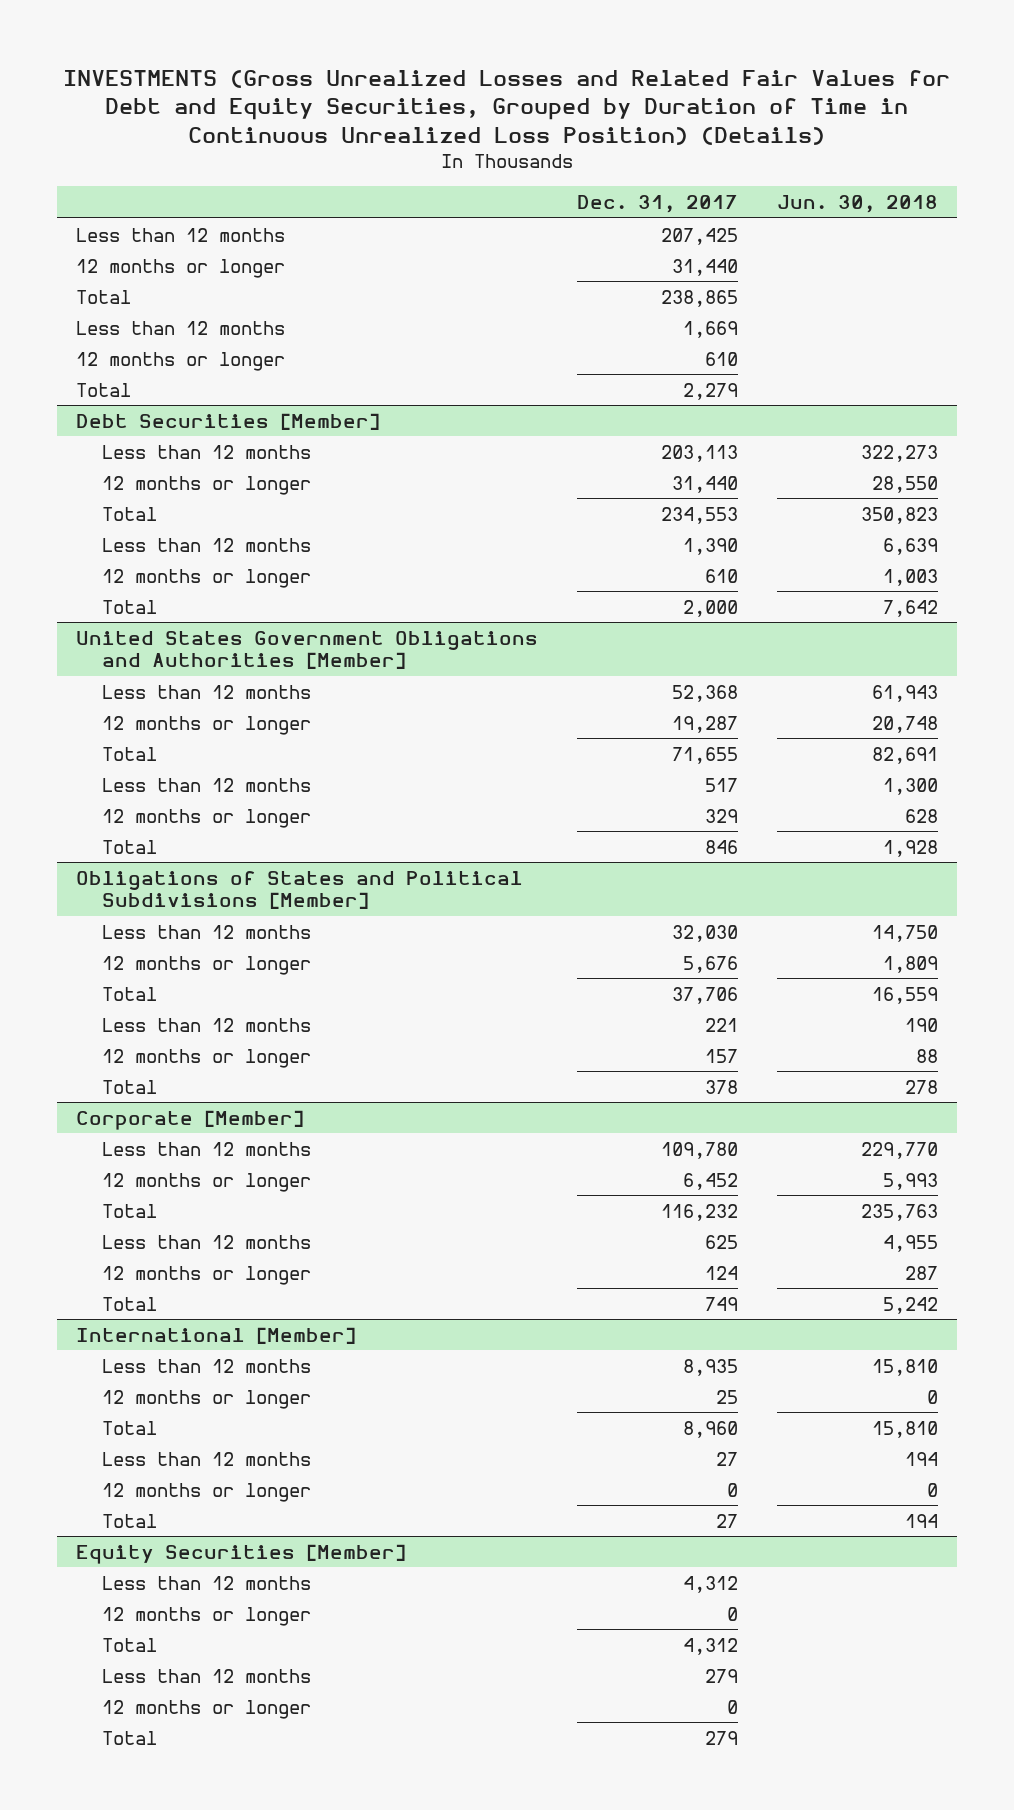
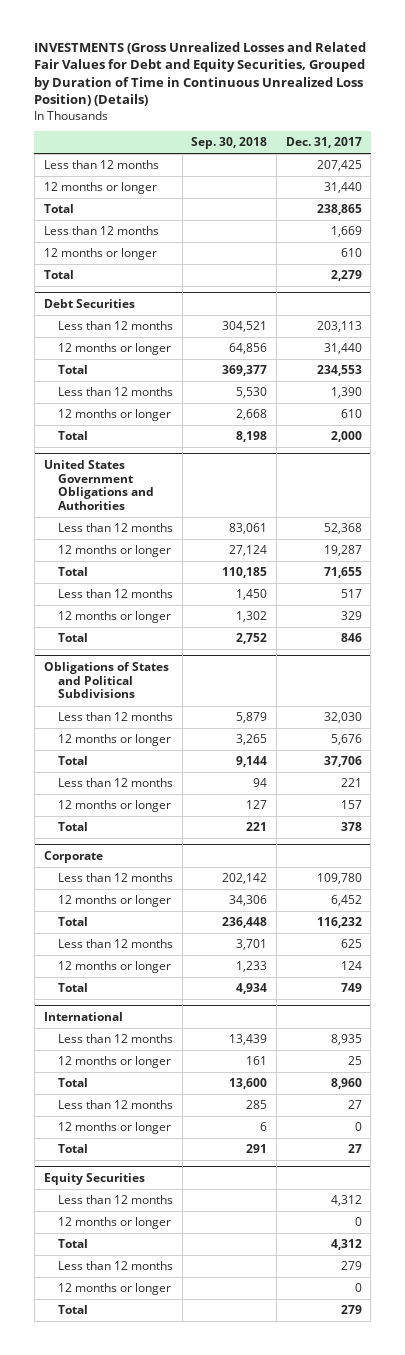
- | Dec. 31, 2017 | Jun. 30, 2018
+ | Sep. 30, 2018 | Dec. 31, 2017
- Debt Securities [Member]
+ Debt Securities
- United States Government Obligations and Authorities [Member]
+ United States Government Obligations and Authorities
- Obligations of States and Political Subdivisions [Member]
+ Obligations of States and Political Subdivisions
- Corporate [Member]
+ Corporate
- International [Member]
+ International
- Equity Securities [Member]
+ Equity Securities

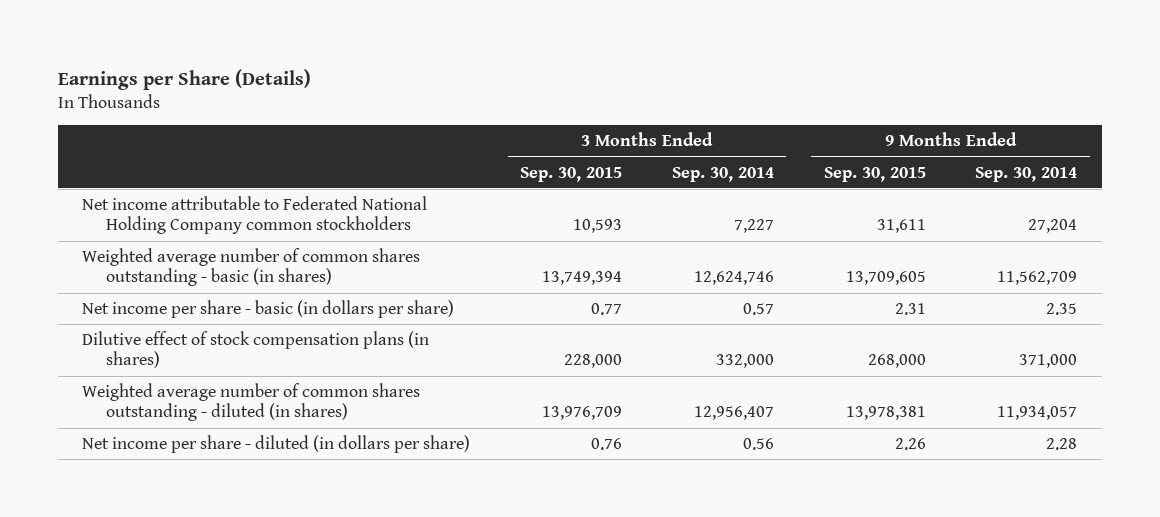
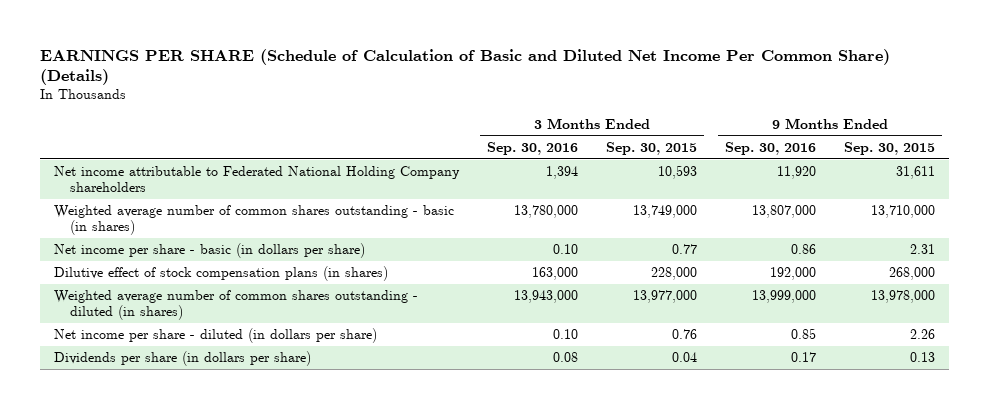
- Earnings per Share (Details)
+ EARNINGS PER SHARE (Schedule of Calculation of Basic and Diluted Net Income Per Common Share) (Details)
- | 3 Months Ended Sep. 30, 2015 | 3 Months Ended Sep. 30, 2014 | 9 Months Ended Sep. 30, 2015 | 9 Months Ended Sep. 30, 2014
+ | 3 Months Ended Sep. 30, 2016 | 3 Months Ended Sep. 30, 2015 | 9 Months Ended Sep. 30, 2016 | 9 Months Ended Sep. 30, 2015
- Net income attributable to Federated National Holding Company common stockholders | 10,593 | 7,227 | 31,611 | 27,204
- Weighted average number of common shares outstanding - basic (in shares) | 13,749,394 | 12,624,746 | 13,709,605 | 11,562,709
+ Net income attributable to Federated National Holding Company shareholders | 1,394 | 10,593 | 11,920 | 31,611
+ Weighted average number of common shares outstanding - basic (in shares) | 13,780,000 | 13,749,000 | 13,807,000 | 13,710,000
- Weighted average number of common shares outstanding - diluted (in shares) | 13,976,709 | 12,956,407 | 13,978,381 | 11,934,057
+ Weighted average number of common shares outstanding - diluted (in shares) | 13,943,000 | 13,977,000 | 13,999,000 | 13,978,000
+ Dividends per share (in dollars per share) | 0.08 | 0.04 | 0.17 | 0.13

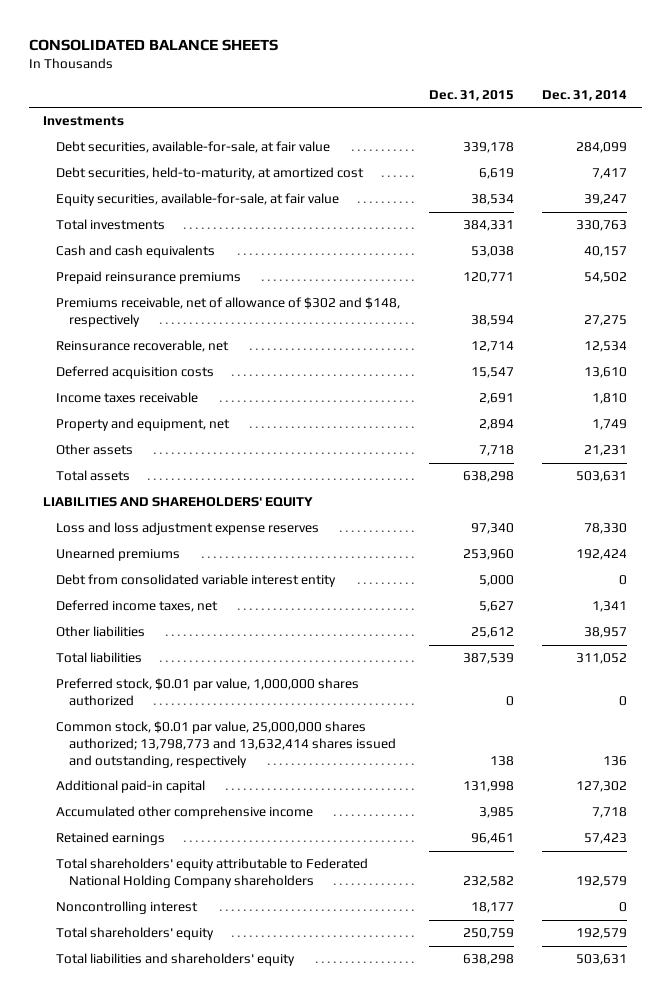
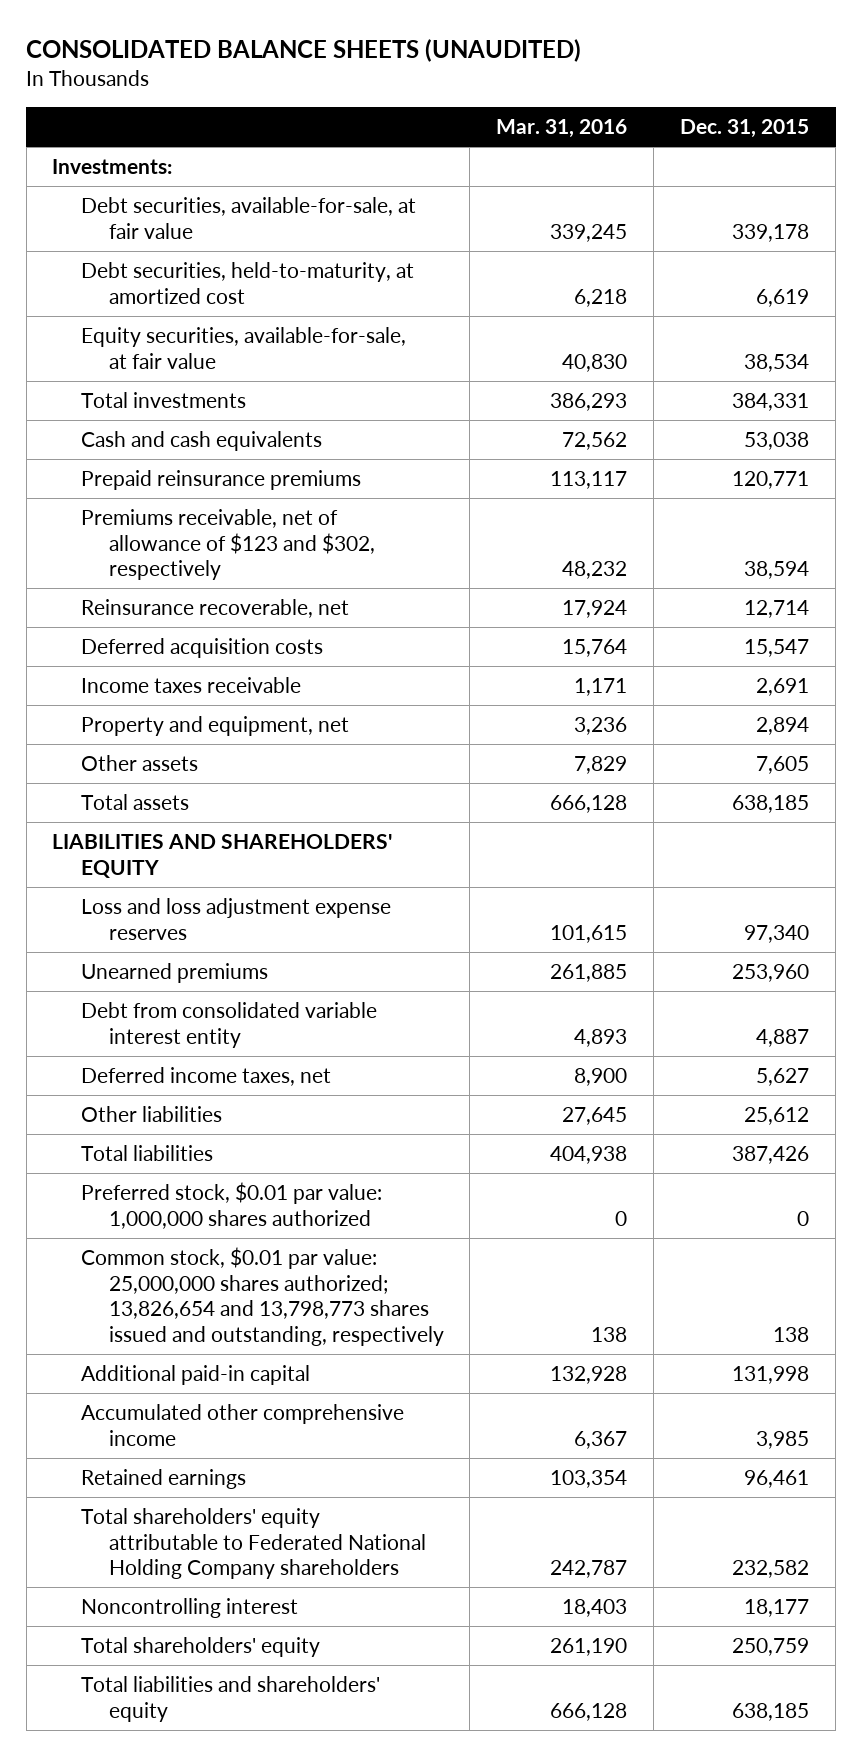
- CONSOLIDATED BALANCE SHEETS
+ CONSOLIDATED BALANCE SHEETS (UNAUDITED)
- | Dec. 31, 2015 | Dec. 31, 2014
+ | Mar. 31, 2016 | Dec. 31, 2015
- Investments
+ Investments:
- Premiums receivable, net of allowance of $302 and $148, respectively | 38,594 | 27,275
+ Premiums receivable, net of allowance of $123 and $302, respectively | 48,232 | 38,594
- Other assets | 7,718 | 21,231
- Total assets | 638,298 | 503,631
+ Other assets | 7,829 | 7,605
+ Total assets | 666,128 | 638,185
- Debt from consolidated variable interest entity | 5,000 | 0
+ Debt from consolidated variable interest entity | 4,893 | 4,887
- Total liabilities | 387,539 | 311,052
- Preferred stock, $0.01 par value, 1,000,000 shares authorized | 0 | 0
- Common stock, $0.01 par value, 25,000,000 shares authorized; 13,798,773 and 13,632,414 shares issued and outstanding, respectively | 138 | 136
+ Total liabilities | 404,938 | 387,426
+ Preferred stock, $0.01 par value: 1,000,000 shares authorized | 0 | 0
+ Common stock, $0.01 par value: 25,000,000 shares authorized; 13,826,654 and 13,798,773 shares issued and outstanding, respectively | 138 | 138
- Total liabilities and shareholders' equity | 638,298 | 503,631
+ Total liabilities and shareholders' equity | 666,128 | 638,185

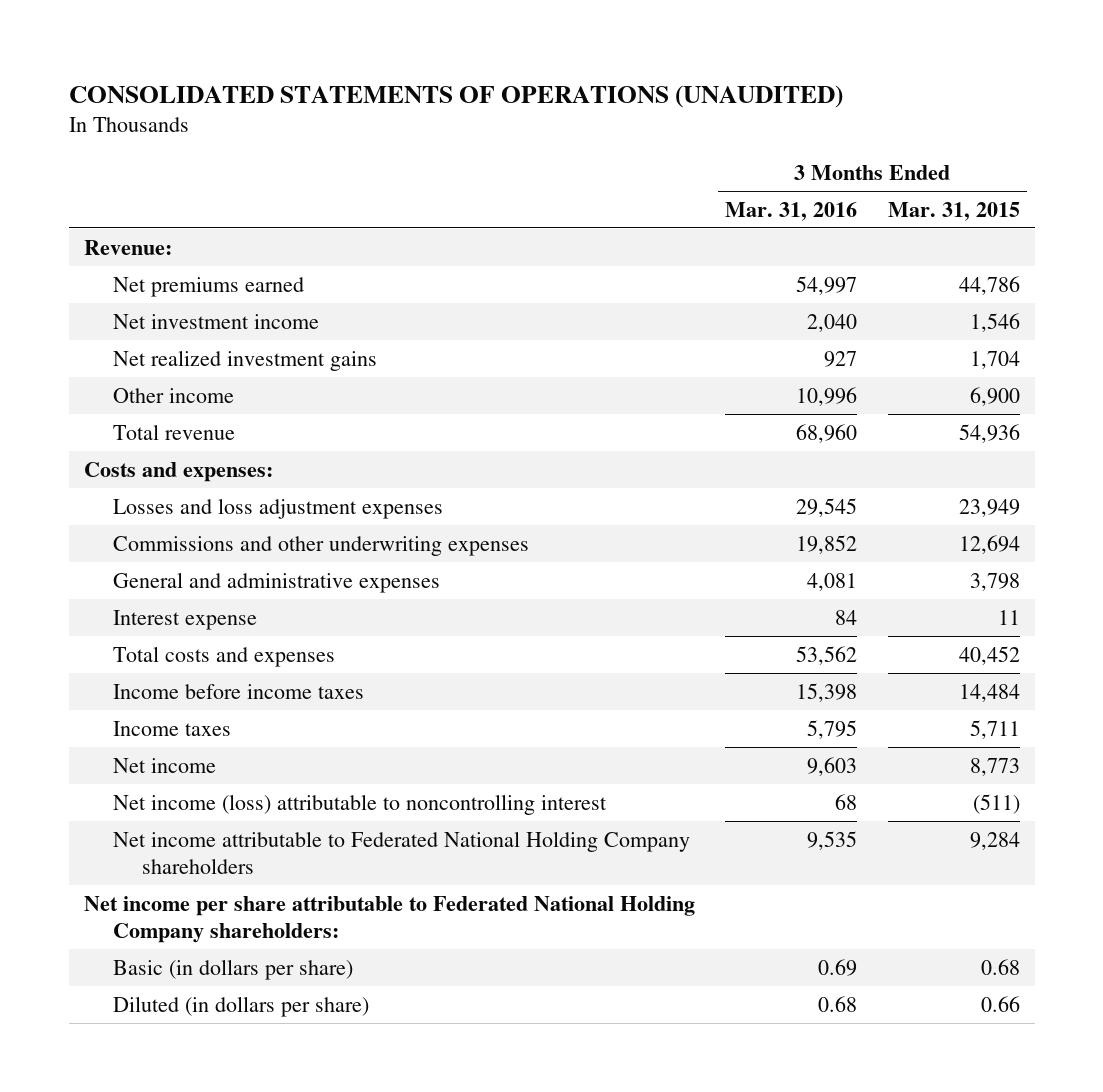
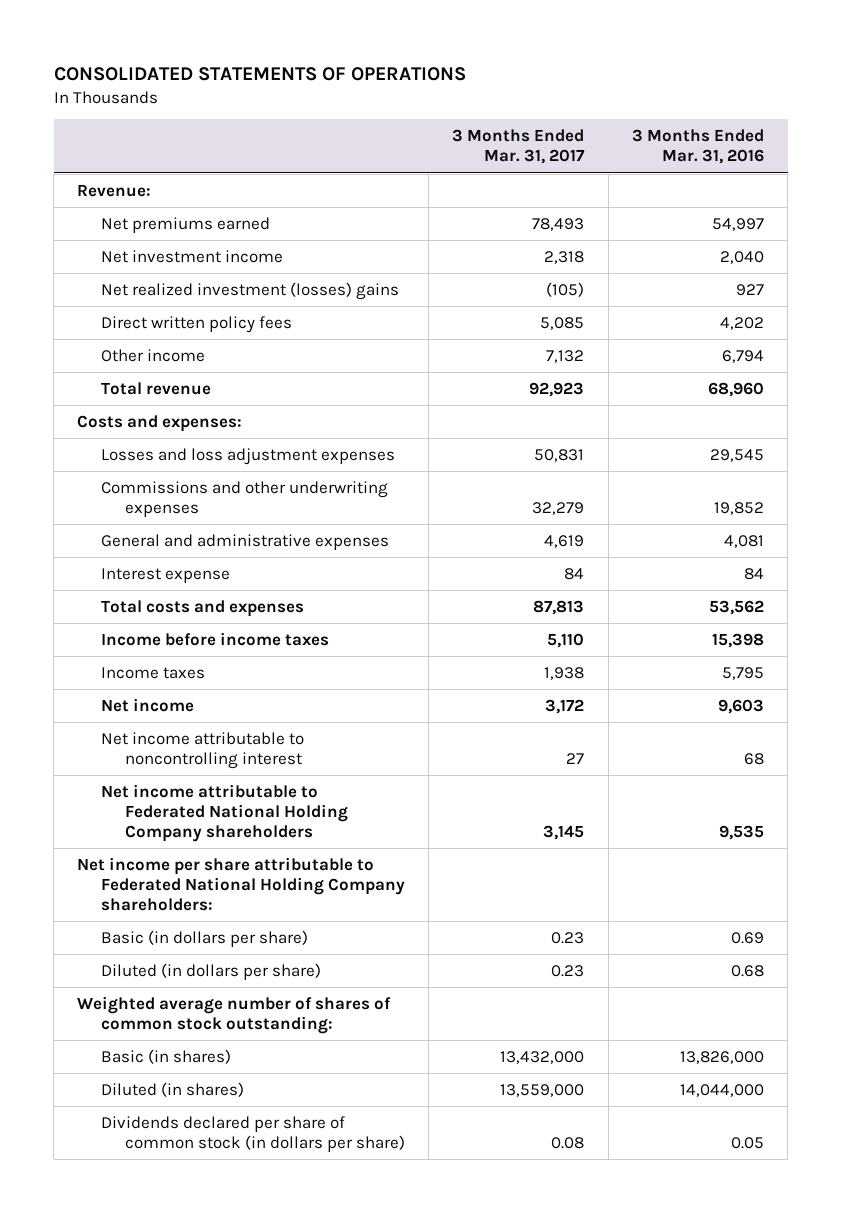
- CONSOLIDATED STATEMENTS OF OPERATIONS (UNAUDITED)
+ CONSOLIDATED STATEMENTS OF OPERATIONS
- | 3 Months Ended Mar. 31, 2016 | 3 Months Ended Mar. 31, 2015
+ | 3 Months Ended Mar. 31, 2017 | 3 Months Ended Mar. 31, 2016
- Net realized investment gains | 927 | 1,704
- Other income | 10,996 | 6,900
+ Net realized investment (losses) gains | (105) | 927
+ Direct written policy fees | 5,085 | 4,202
+ Other income | 7,132 | 6,794
- Net income (loss) attributable to noncontrolling interest | 68 | (511)
+ Net income attributable to noncontrolling interest | 27 | 68
+ Weighted average number of shares of common stock outstanding:
+ Basic (in shares) | 13,432,000 | 13,826,000
+ Diluted (in shares) | 13,559,000 | 14,044,000
+ Dividends declared per share of common stock (in dollars per share) | 0.08 | 0.05

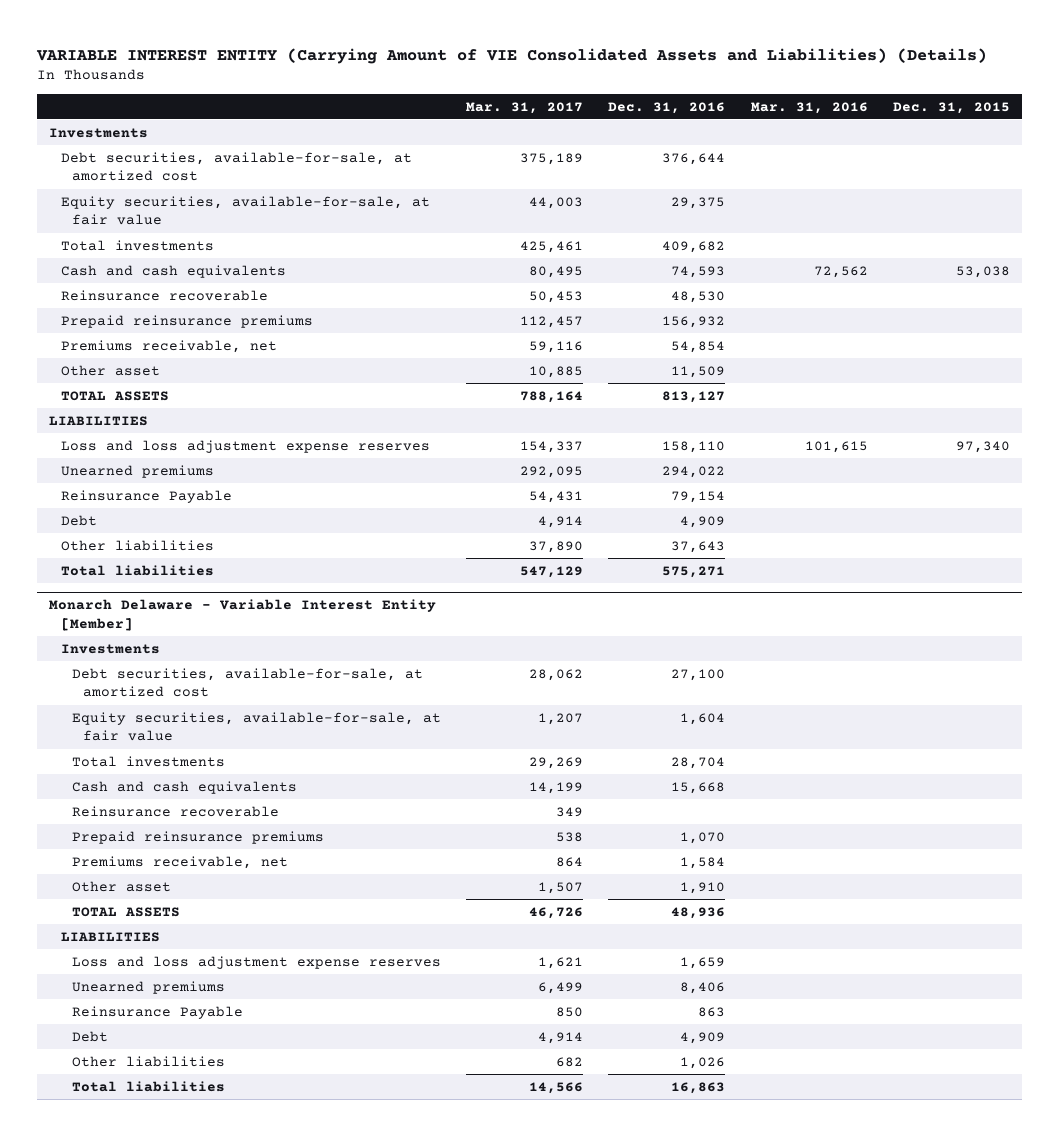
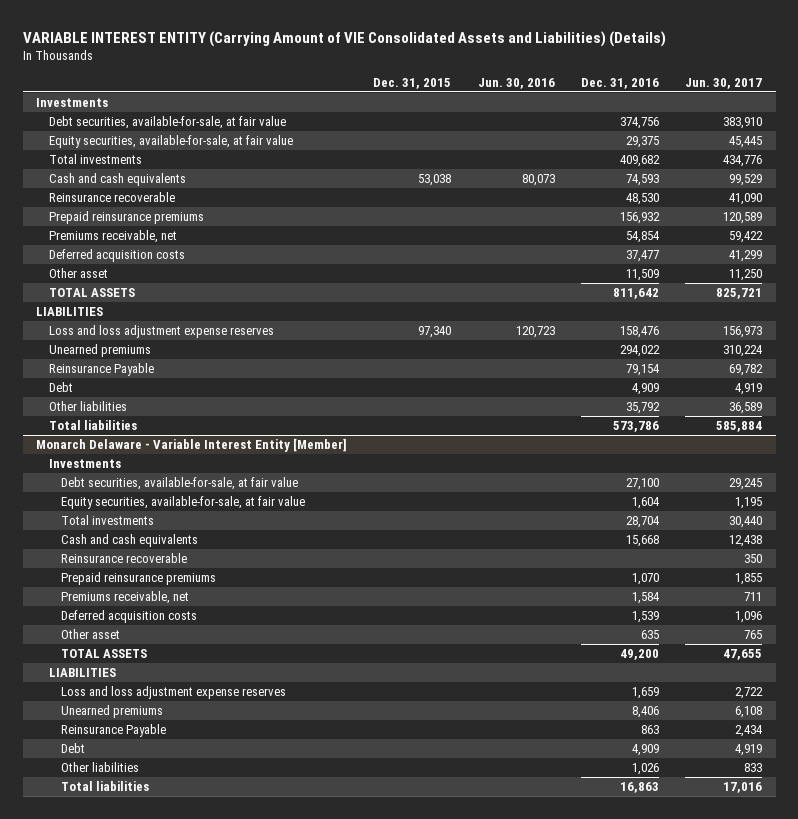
- | Mar. 31, 2017 | Dec. 31, 2016 | Mar. 31, 2016 | Dec. 31, 2015
+ | Dec. 31, 2015 | Jun. 30, 2016 | Dec. 31, 2016 | Jun. 30, 2017
- Debt securities, available-for-sale, at amortized cost | 375,189 | 376,644 | |
+ Debt securities, available-for-sale, at fair value | | | 374,756 | 383,910
+ Deferred acquisition costs | | | 37,477 | 41,299
- TOTAL ASSETS | 788,164 | 813,127 | |
+ TOTAL ASSETS | | | 811,642 | 825,721
- Loss and loss adjustment expense reserves | 154,337 | 158,110 | 101,615 | 97,340
+ Loss and loss adjustment expense reserves | 97,340 | 120,723 | 158,476 | 156,973
- Other liabilities | 37,890 | 37,643 | |
- Total liabilities | 547,129 | 575,271 | |
+ Other liabilities | | | 35,792 | 36,589
+ Total liabilities | | | 573,786 | 585,884
@ Monarch Delaware - Variable Interest Entity [Member]
- Debt securities, available-for-sale, at amortized cost | 28,062 | 27,100 | |
+ Debt securities, available-for-sale, at fair value | | | 27,100 | 29,245
- Other asset | 1,507 | 1,910 | |
- TOTAL ASSETS | 46,726 | 48,936 | |
+ Deferred acquisition costs | | | 1,539 | 1,096
+ Other asset | | | 635 | 765
+ TOTAL ASSETS | | | 49,200 | 47,655

